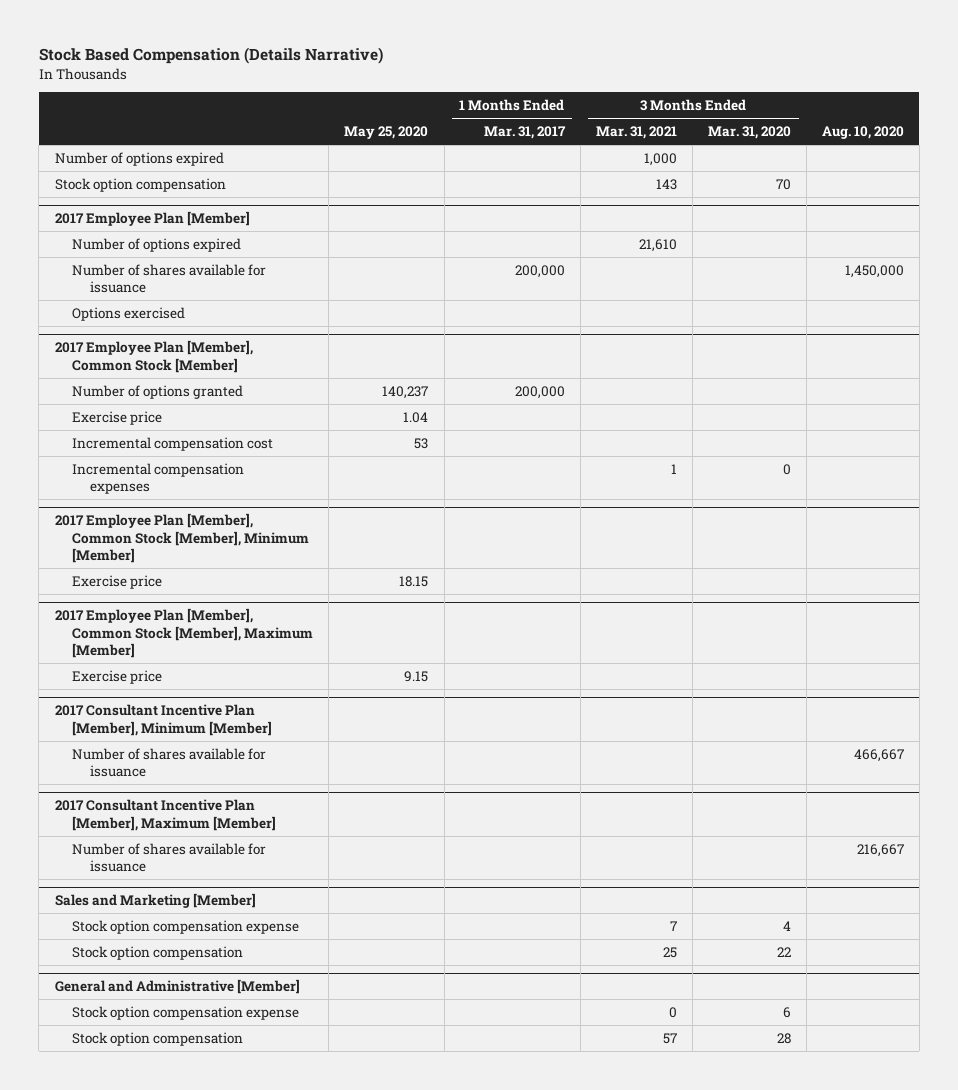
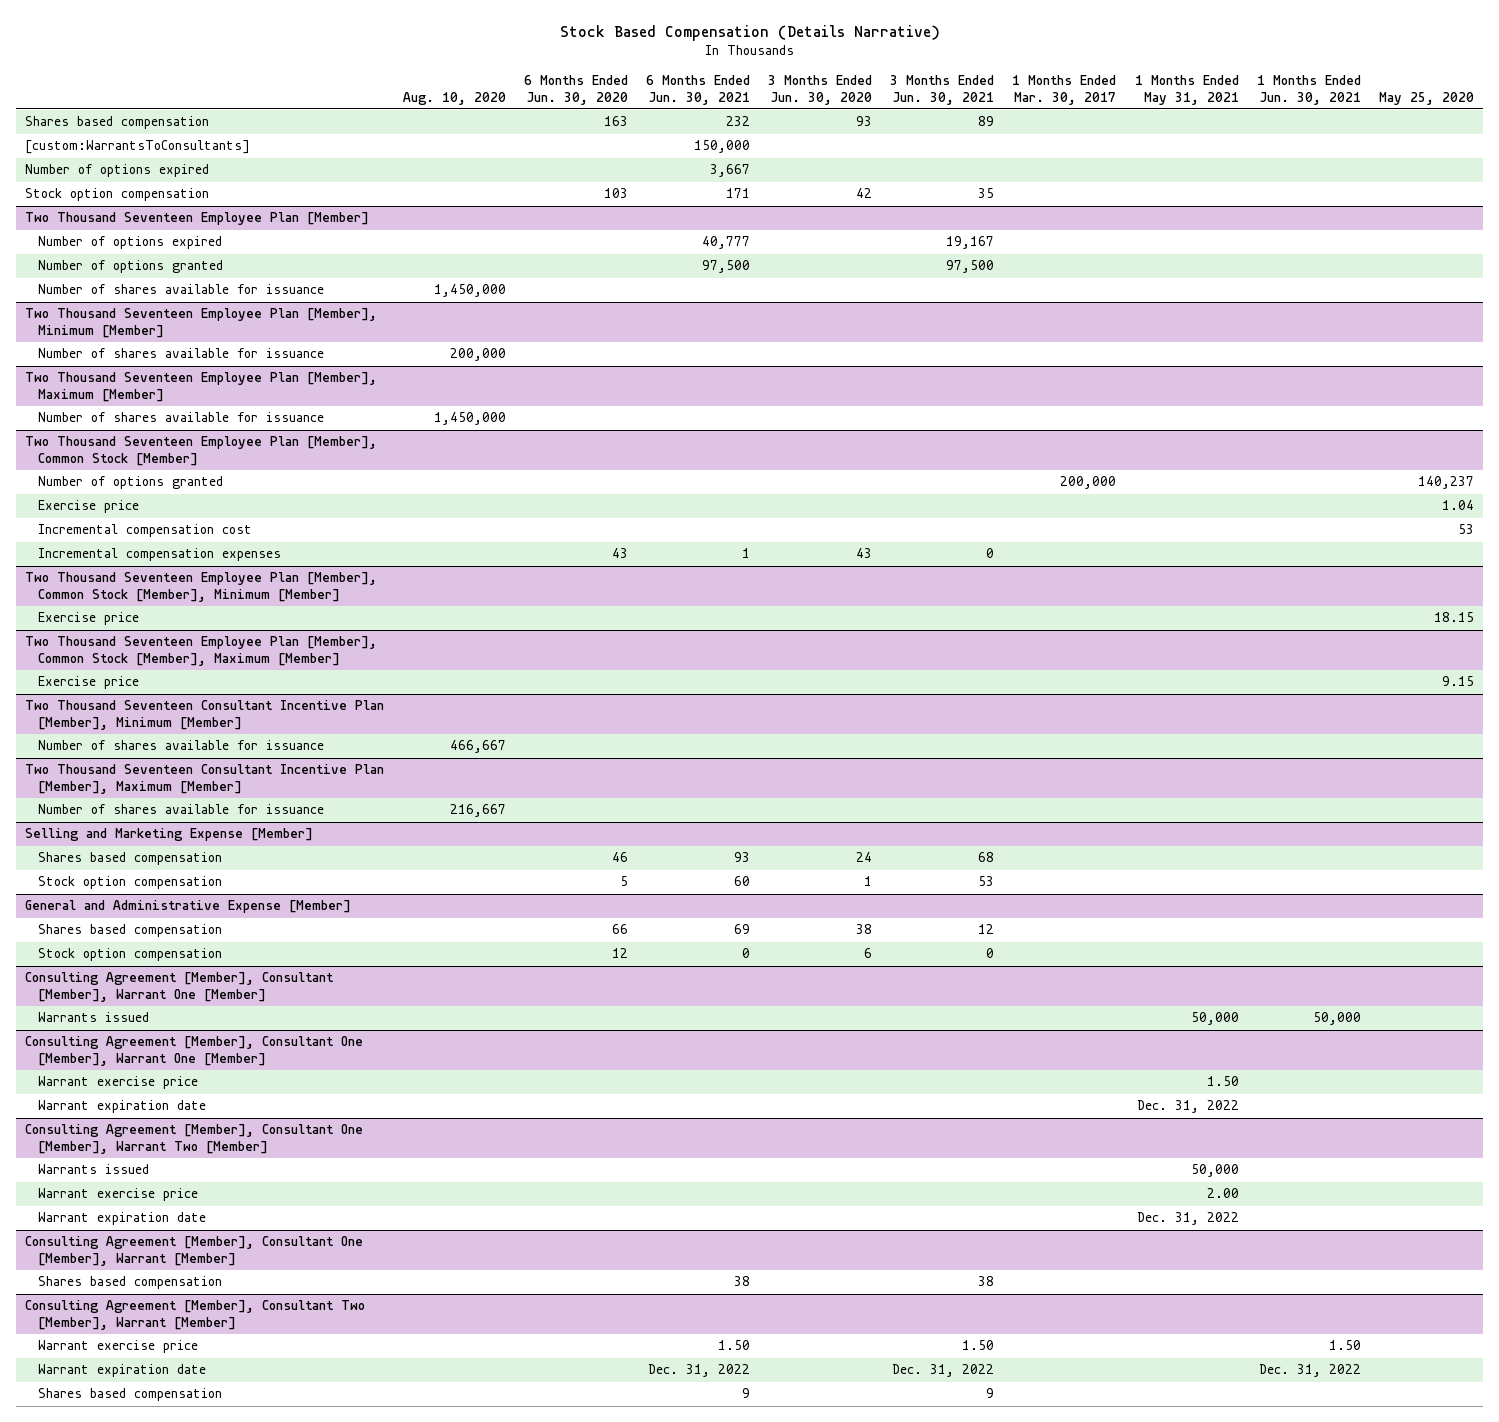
- | May 25, 2020 | 1 Months Ended Mar. 31, 2017 | 3 Months Ended Mar. 31, 2021 | 3 Months Ended Mar. 31, 2020 | Aug. 10, 2020
+ | Aug. 10, 2020 | 6 Months Ended Jun. 30, 2020 | 6 Months Ended Jun. 30, 2021 | 3 Months Ended Jun. 30, 2020 | 3 Months Ended Jun. 30, 2021 | 1 Months Ended Mar. 30, 2017 | 1 Months Ended May 31, 2021 | 1 Months Ended Jun. 30, 2021 | May 25, 2020
+ Shares based compensation | | 163 | 232 | 93 | 89 | | | |
+ [custom:WarrantsToConsultants] | | | 150,000 | | | | | |
- 2017 Employee Plan [Member]
+ Two Thousand Seventeen Employee Plan [Member]
+ Number of options granted | | | 97,500 | | 97,500 | | | |
- Options exercised
- 2017 Employee Plan [Member], Common Stock [Member]
+ Two Thousand Seventeen Employee Plan [Member], Minimum [Member]
+ Number of shares available for issuance | 200,000 | | | | | | | |
+ Two Thousand Seventeen Employee Plan [Member], Maximum [Member]
+ Number of shares available for issuance | 1,450,000 | | | | | | | |
+ Two Thousand Seventeen Employee Plan [Member], Common Stock [Member]
- 2017 Employee Plan [Member], Common Stock [Member], Minimum [Member]
+ Two Thousand Seventeen Employee Plan [Member], Common Stock [Member], Minimum [Member]
- 2017 Employee Plan [Member], Common Stock [Member], Maximum [Member]
+ Two Thousand Seventeen Employee Plan [Member], Common Stock [Member], Maximum [Member]
- 2017 Consultant Incentive Plan [Member], Minimum [Member]
+ Two Thousand Seventeen Consultant Incentive Plan [Member], Minimum [Member]
- 2017 Consultant Incentive Plan [Member], Maximum [Member]
+ Two Thousand Seventeen Consultant Incentive Plan [Member], Maximum [Member]
- Sales and Marketing [Member]
- Stock option compensation expense | | | 7 | 4 |
+ Selling and Marketing Expense [Member]
+ Shares based compensation | | 46 | 93 | 24 | 68 | | | |
- General and Administrative [Member]
- Stock option compensation expense | | | 0 | 6 |
+ General and Administrative Expense [Member]
+ Shares based compensation | | 66 | 69 | 38 | 12 | | | |
+ Consulting Agreement [Member], Consultant [Member], Warrant One [Member]
+ Warrants issued | | | | | | | 50,000 | 50,000 |
+ Consulting Agreement [Member], Consultant One [Member], Warrant One [Member]
+ Warrant exercise price | | | | | | | 1.50 | |
+ Warrant expiration date | | | | | | | Dec. 31, 2022 | |
+ Consulting Agreement [Member], Consultant One [Member], Warrant Two [Member]
+ Warrants issued | | | | | | | 50,000 | |
+ Warrant exercise price | | | | | | | 2.00 | |
+ Warrant expiration date | | | | | | | Dec. 31, 2022 | |
+ Consulting Agreement [Member], Consultant One [Member], Warrant [Member]
+ Shares based compensation | | | 38 | | 38 | | | |
+ Consulting Agreement [Member], Consultant Two [Member], Warrant [Member]
+ Warrant exercise price | | | 1.50 | | 1.50 | | | 1.50 |
+ Warrant expiration date | | | Dec. 31, 2022 | | Dec. 31, 2022 | | | Dec. 31, 2022 |
+ Shares based compensation | | | 9 | | 9 | | | |

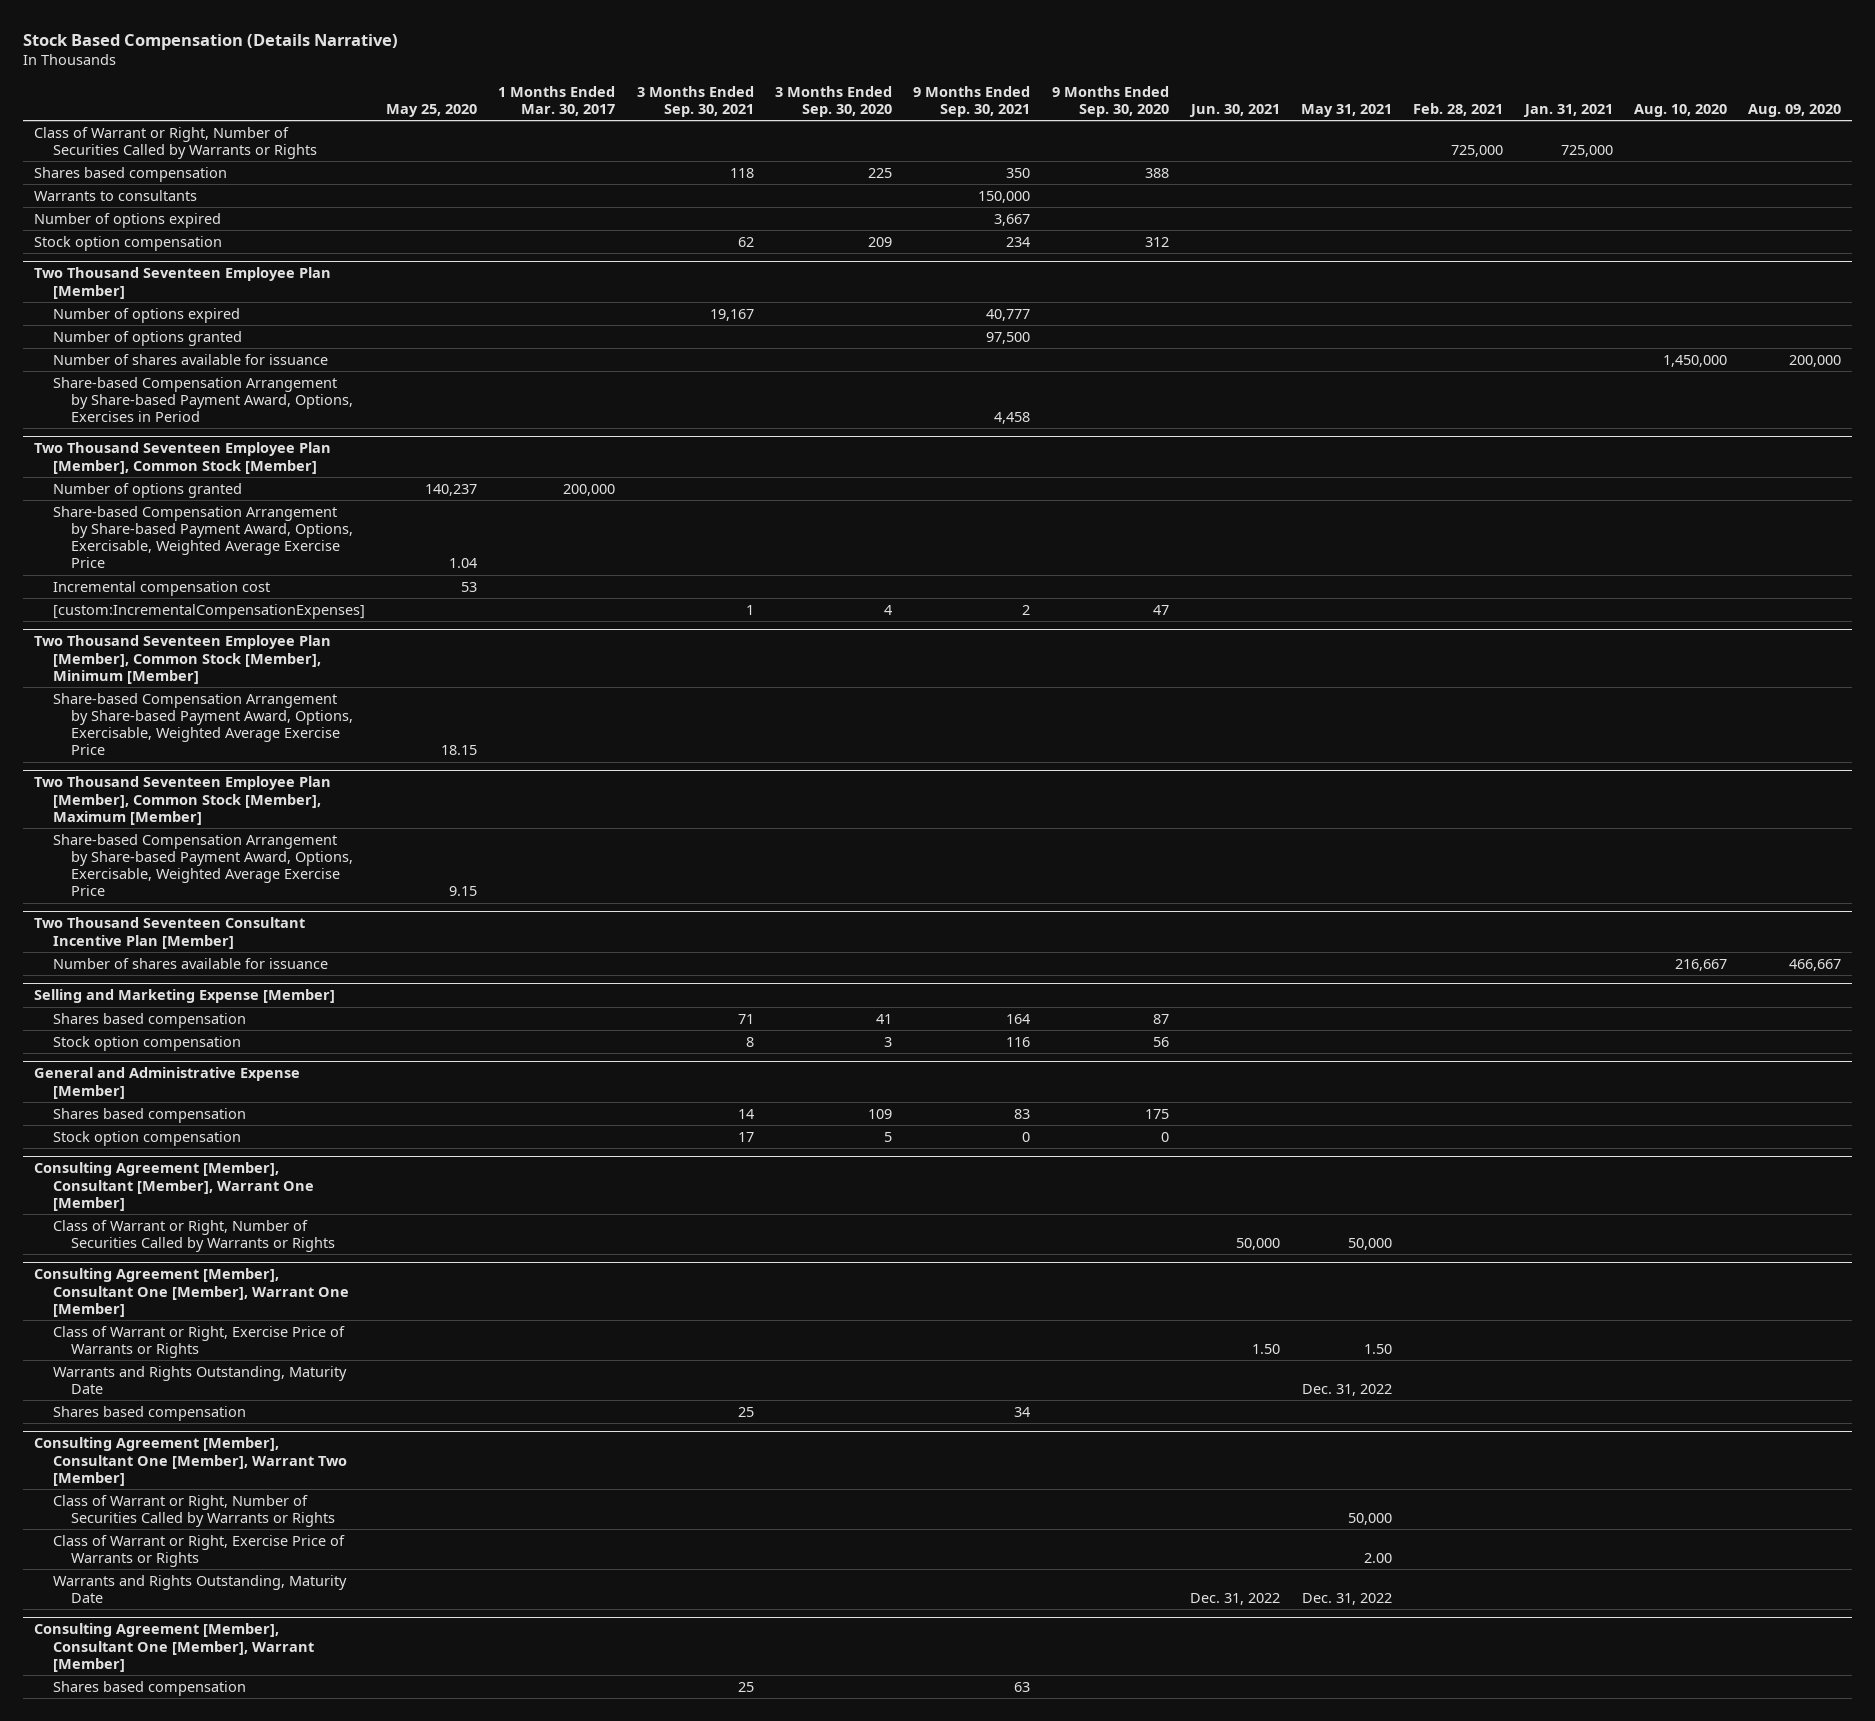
- | Aug. 10, 2020 | 6 Months Ended Jun. 30, 2020 | 6 Months Ended Jun. 30, 2021 | 3 Months Ended Jun. 30, 2020 | 3 Months Ended Jun. 30, 2021 | 1 Months Ended Mar. 30, 2017 | 1 Months Ended May 31, 2021 | 1 Months Ended Jun. 30, 2021 | May 25, 2020
+ | May 25, 2020 | 1 Months Ended Mar. 30, 2017 | 3 Months Ended Sep. 30, 2021 | 3 Months Ended Sep. 30, 2020 | 9 Months Ended Sep. 30, 2021 | 9 Months Ended Sep. 30, 2020 | Jun. 30, 2021 | May 31, 2021 | Feb. 28, 2021 | Jan. 31, 2021 | Aug. 10, 2020 | Aug. 09, 2020
+ Class of Warrant or Right, Number of Securities Called by Warrants or Rights | | | | | | | | | 725,000 | 725,000 | |
- [custom:WarrantsToConsultants] | | | 150,000 | | | | | |
+ Warrants to consultants | | | | | 150,000 | | | | | | |
- Two Thousand Seventeen Employee Plan [Member], Minimum [Member]
- Number of shares available for issuance | 200,000 | | | | | | | |
- Two Thousand Seventeen Employee Plan [Member], Maximum [Member]
- Number of shares available for issuance | 1,450,000 | | | | | | | |
@ Two Thousand Seventeen Employee Plan [Member]
+ Share-based Compensation Arrangement by Share-based Payment Award, Options, Exercises in Period | | | | | 4,458 | | | | | | |
@ Two Thousand Seventeen Employee Plan [Member], Common Stock [Member]
- Exercise price | | | | | | | | | 1.04
+ Share-based Compensation Arrangement by Share-based Payment Award, Options, Exercisable, Weighted Average Exercise Price | 1.04 | | | | | | | | | | |
- Incremental compensation expenses | | 43 | 1 | 43 | 0 | | | |
+ [custom:IncrementalCompensationExpenses] | | | 1 | 4 | 2 | 47 | | | | | |
@ Two Thousand Seventeen Employee Plan [Member], Common Stock [Member], Minimum [Member]
- Exercise price | | | | | | | | | 18.15
+ Share-based Compensation Arrangement by Share-based Payment Award, Options, Exercisable, Weighted Average Exercise Price | 18.15 | | | | | | | | | | |
@ Two Thousand Seventeen Employee Plan [Member], Common Stock [Member], Maximum [Member]
- Exercise price | | | | | | | | | 9.15
- Two Thousand Seventeen Consultant Incentive Plan [Member], Minimum [Member]
- Number of shares available for issuance | 466,667 | | | | | | | |
- Two Thousand Seventeen Consultant Incentive Plan [Member], Maximum [Member]
@ Two Thousand Seventeen Employee Plan [Member], Common Stock [Member], Maximum [Member]
+ Share-based Compensation Arrangement by Share-based Payment Award, Options, Exercisable, Weighted Average Exercise Price | 9.15 | | | | | | | | | | |
+ Two Thousand Seventeen Consultant Incentive Plan [Member]
@ Consulting Agreement [Member], Consultant [Member], Warrant One [Member]
- Warrants issued | | | | | | | 50,000 | 50,000 |
+ Class of Warrant or Right, Number of Securities Called by Warrants or Rights | | | | | | | 50,000 | 50,000 | | | |
@ Consulting Agreement [Member], Consultant One [Member], Warrant One [Member]
- Warrant exercise price | | | | | | | 1.50 | |
- Warrant expiration date | | | | | | | Dec. 31, 2022 | |
+ Class of Warrant or Right, Exercise Price of Warrants or Rights | | | | | | | 1.50 | 1.50 | | | |
+ Warrants and Rights Outstanding, Maturity Date | | | | | | | | Dec. 31, 2022 | | | |
+ Shares based compensation | | | 25 | | 34 | | | | | | |
@ Consulting Agreement [Member], Consultant One [Member], Warrant Two [Member]
- Warrants issued | | | | | | | 50,000 | |
- Warrant exercise price | | | | | | | 2.00 | |
- Warrant expiration date | | | | | | | Dec. 31, 2022 | |
+ Class of Warrant or Right, Number of Securities Called by Warrants or Rights | | | | | | | | 50,000 | | | |
+ Class of Warrant or Right, Exercise Price of Warrants or Rights | | | | | | | | 2.00 | | | |
+ Warrants and Rights Outstanding, Maturity Date | | | | | | | Dec. 31, 2022 | Dec. 31, 2022 | | | |
- Consulting Agreement [Member], Consultant Two [Member], Warrant [Member]
- Warrant exercise price | | | 1.50 | | 1.50 | | | 1.50 |
- Warrant expiration date | | | Dec. 31, 2022 | | Dec. 31, 2022 | | | Dec. 31, 2022 |
- Shares based compensation | | | 9 | | 9 | | | |

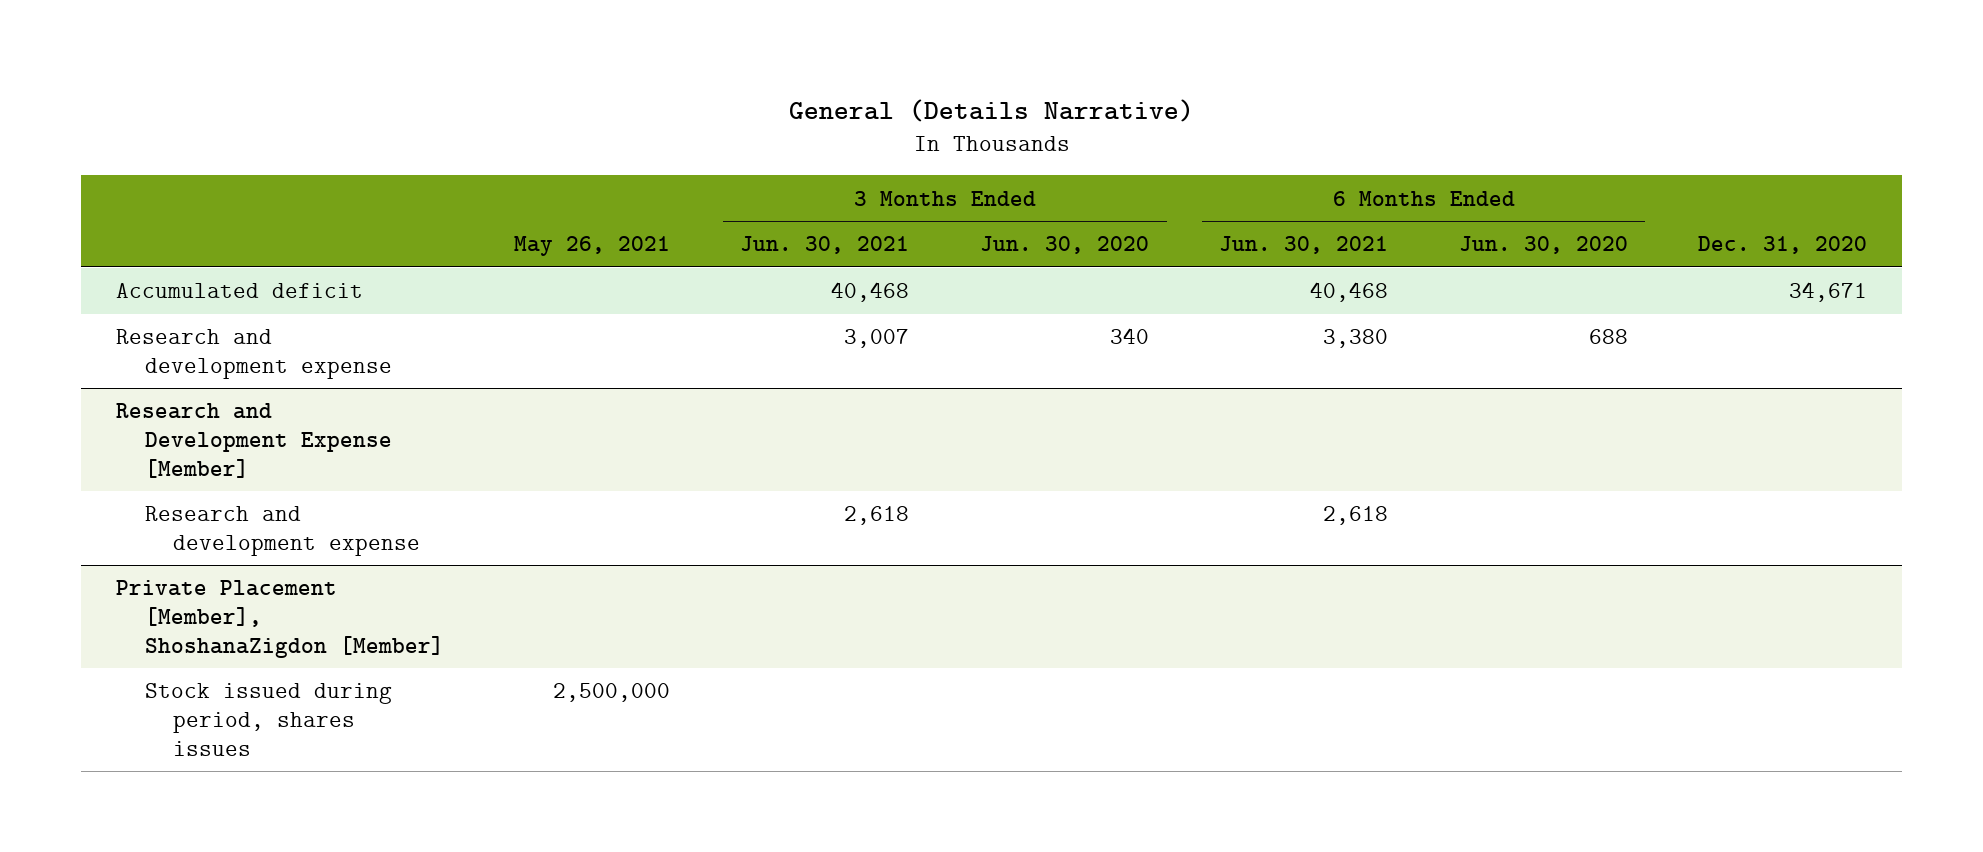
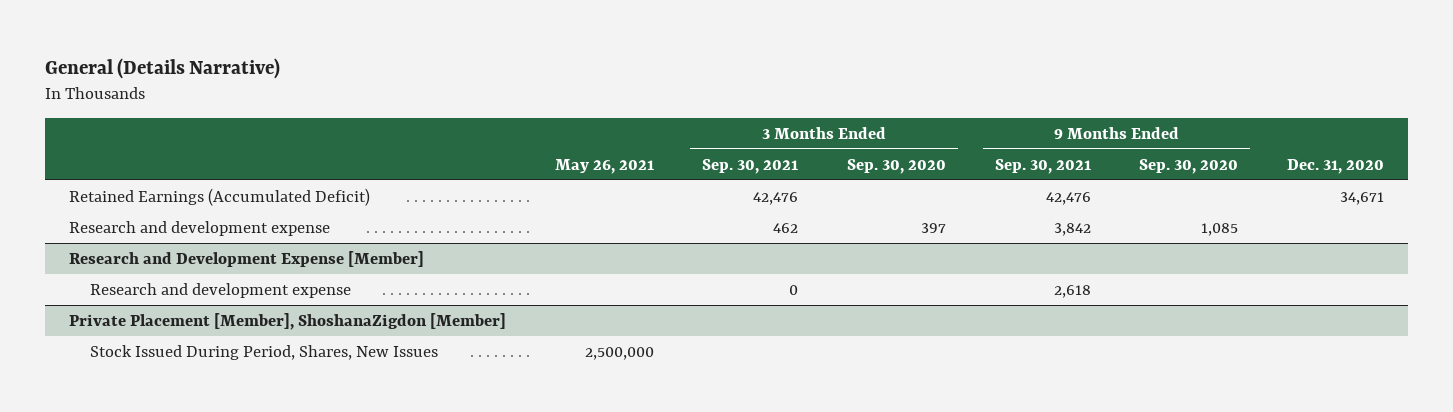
- | May 26, 2021 | 3 Months Ended Jun. 30, 2021 | 3 Months Ended Jun. 30, 2020 | 6 Months Ended Jun. 30, 2021 | 6 Months Ended Jun. 30, 2020 | Dec. 31, 2020
+ | May 26, 2021 | 3 Months Ended Sep. 30, 2021 | 3 Months Ended Sep. 30, 2020 | 9 Months Ended Sep. 30, 2021 | 9 Months Ended Sep. 30, 2020 | Dec. 31, 2020
- Accumulated deficit | | 40,468 | | 40,468 | | 34,671
+ Retained Earnings (Accumulated Deficit) | | 42,476 | | 42,476 | | 34,671
@ Private Placement [Member], ShoshanaZigdon [Member]
- Stock issued during period, shares issues | 2,500,000 | | | | |
+ Stock Issued During Period, Shares, New Issues | 2,500,000 | | | | |

